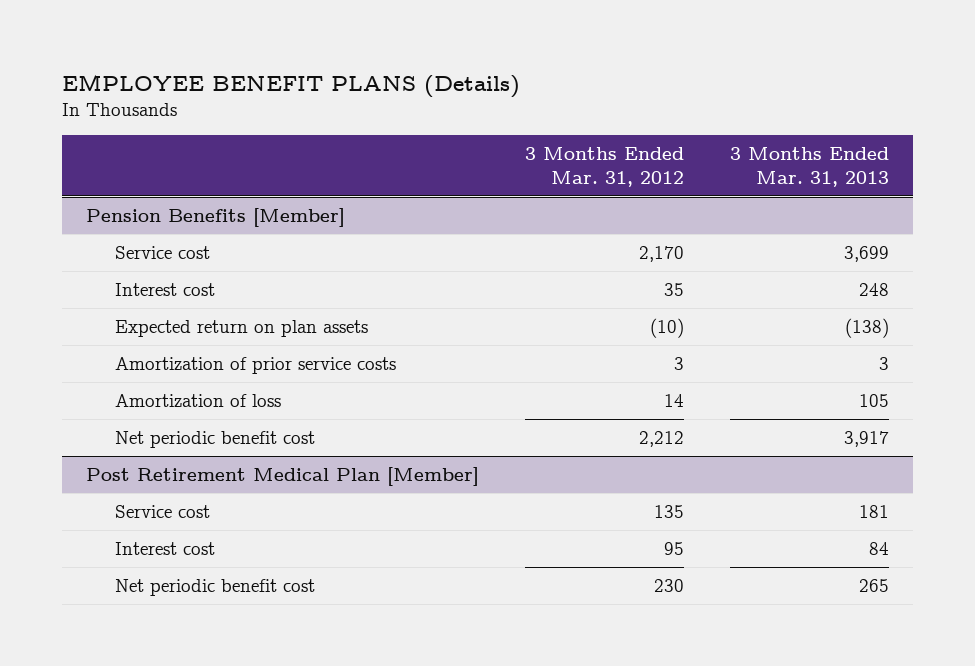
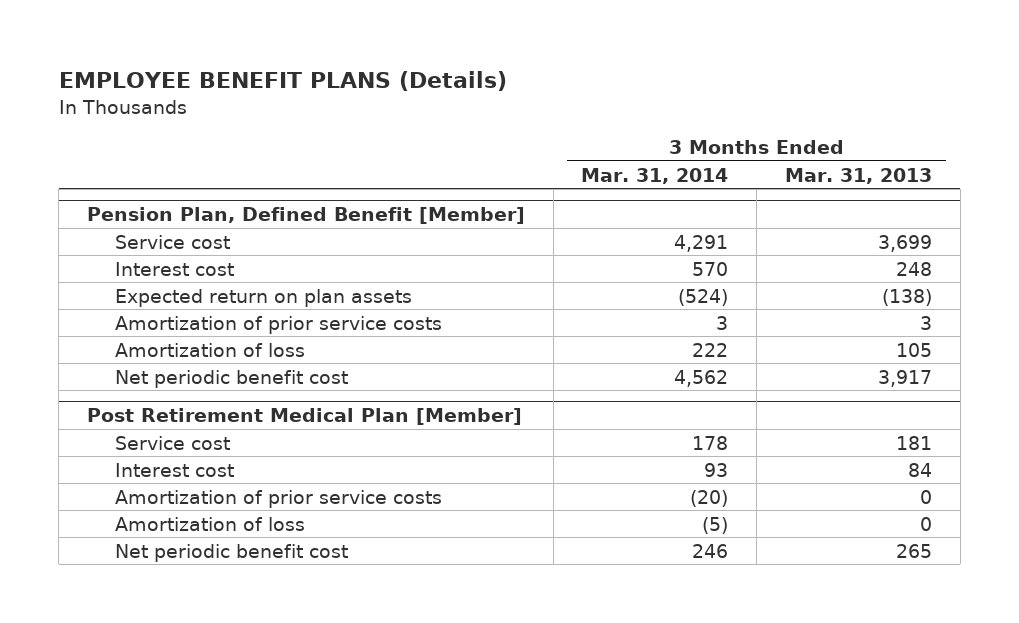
- | 3 Months Ended Mar. 31, 2012 | 3 Months Ended Mar. 31, 2013
+ | 3 Months Ended Mar. 31, 2014 | 3 Months Ended Mar. 31, 2013
- Pension Benefits [Member]
+ Pension Plan, Defined Benefit [Member]
@ Post Retirement Medical Plan [Member]
+ Amortization of prior service costs | (20) | 0
+ Amortization of loss | (5) | 0

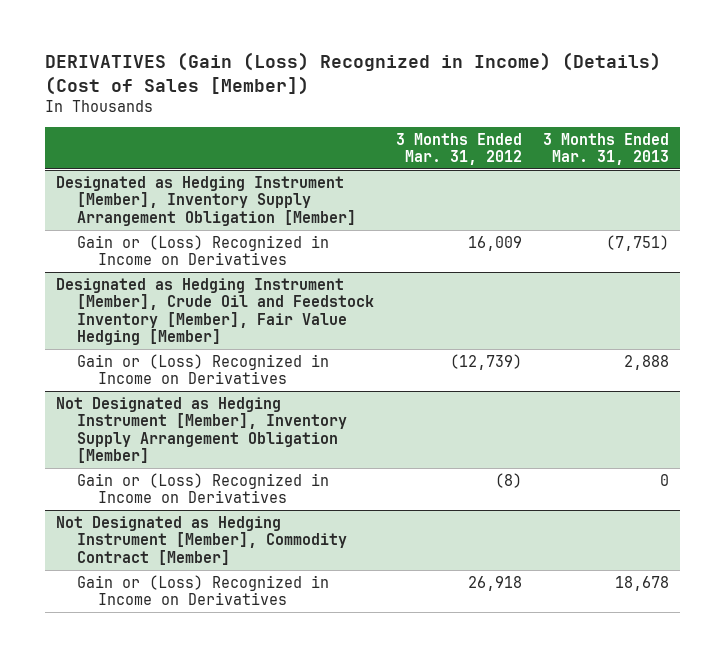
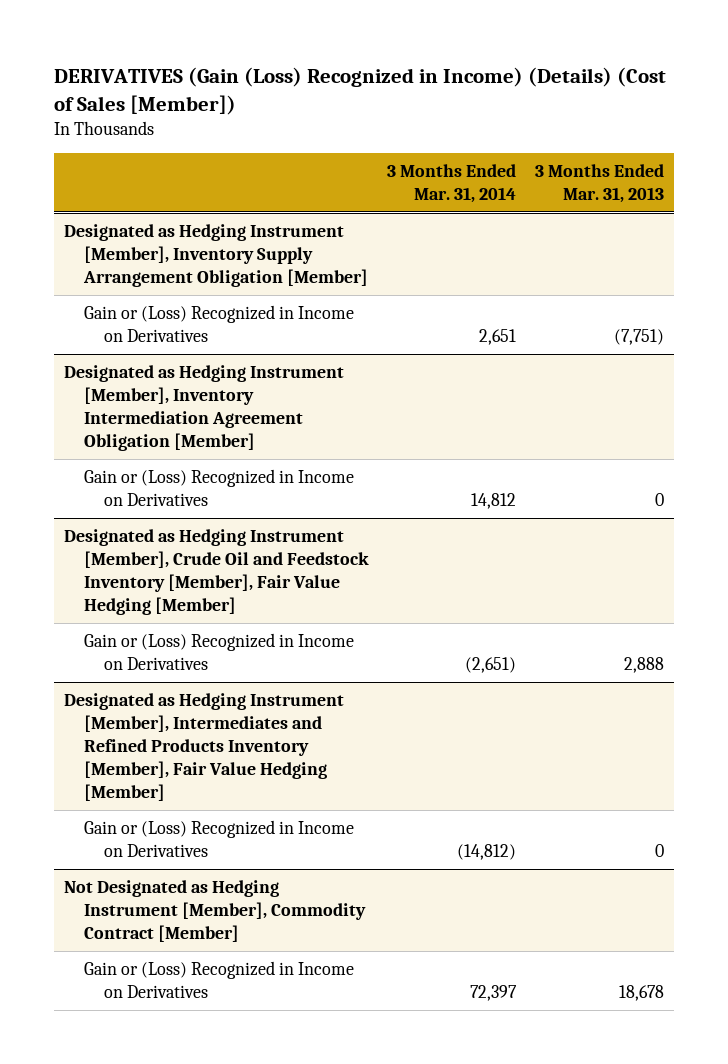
- | 3 Months Ended Mar. 31, 2012 | 3 Months Ended Mar. 31, 2013
+ | 3 Months Ended Mar. 31, 2014 | 3 Months Ended Mar. 31, 2013
+ Designated as Hedging Instrument [Member], Inventory Intermediation Agreement Obligation [Member]
+ Gain or (Loss) Recognized in Income on Derivatives | 14,812 | 0
- Not Designated as Hedging Instrument [Member], Inventory Supply Arrangement Obligation [Member]
+ Designated as Hedging Instrument [Member], Intermediates and Refined Products Inventory [Member], Fair Value Hedging [Member]

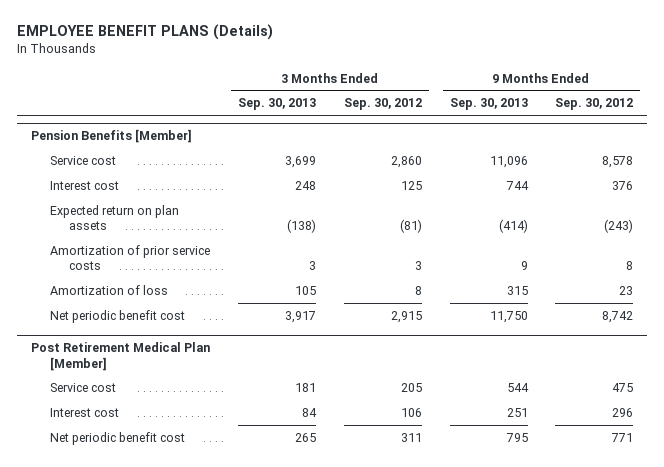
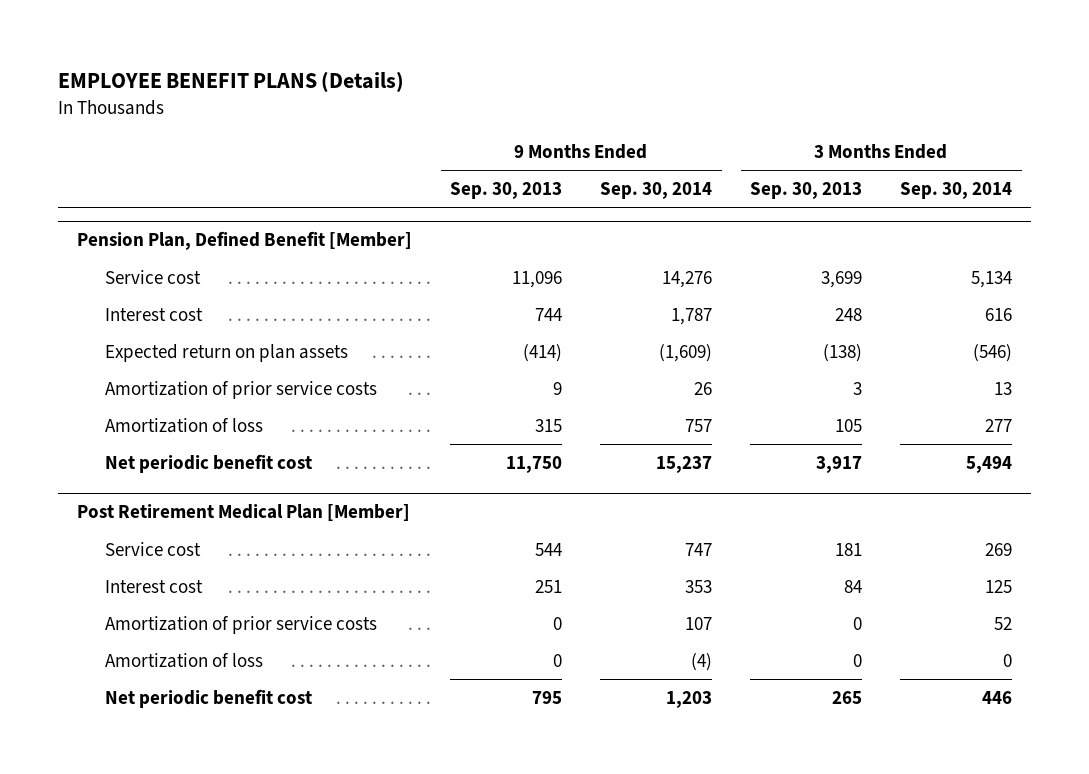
- | 3 Months Ended Sep. 30, 2013 | 3 Months Ended Sep. 30, 2012 | 9 Months Ended Sep. 30, 2013 | 9 Months Ended Sep. 30, 2012
+ | 9 Months Ended Sep. 30, 2013 | 9 Months Ended Sep. 30, 2014 | 3 Months Ended Sep. 30, 2013 | 3 Months Ended Sep. 30, 2014
- Pension Benefits [Member]
+ Pension Plan, Defined Benefit [Member]
@ Post Retirement Medical Plan [Member]
+ Amortization of prior service costs | 0 | 107 | 0 | 52
+ Amortization of loss | 0 | (4) | 0 | 0

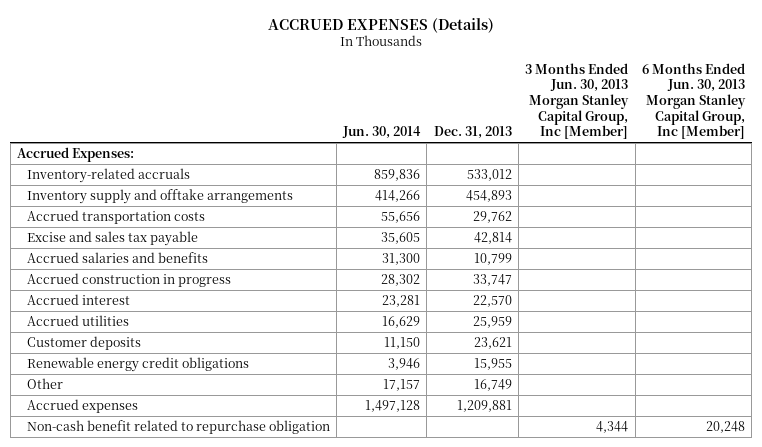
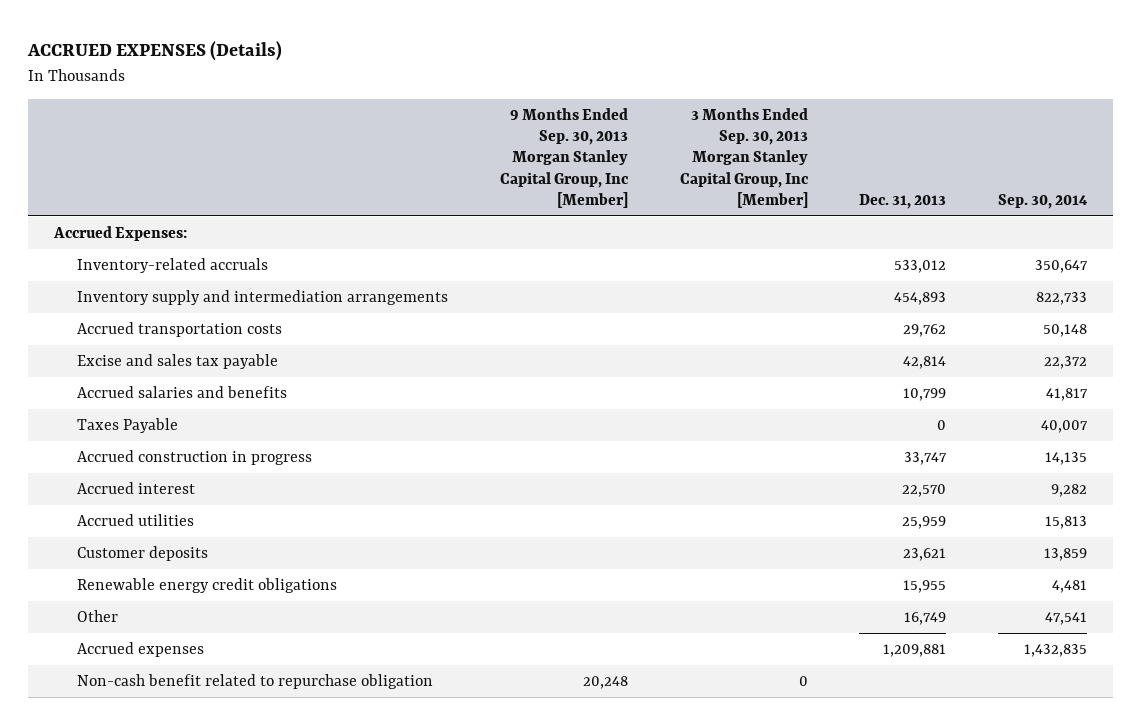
- | Jun. 30, 2014 | Dec. 31, 2013 | 3 Months Ended Jun. 30, 2013 Morgan Stanley Capital Group, Inc [Member] | 6 Months Ended Jun. 30, 2013 Morgan Stanley Capital Group, Inc [Member]
+ | 9 Months Ended Sep. 30, 2013 Morgan Stanley Capital Group, Inc [Member] | 3 Months Ended Sep. 30, 2013 Morgan Stanley Capital Group, Inc [Member] | Dec. 31, 2013 | Sep. 30, 2014
- Inventory supply and offtake arrangements | 414,266 | 454,893 | |
+ Inventory supply and intermediation arrangements | | | 454,893 | 822,733
+ Taxes Payable | | | 0 | 40,007

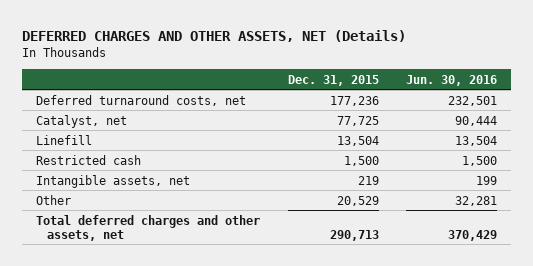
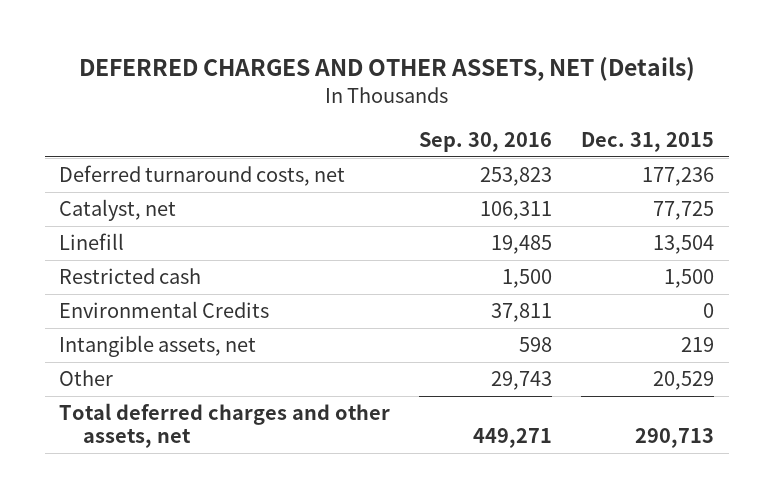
- | Dec. 31, 2015 | Jun. 30, 2016
+ | Sep. 30, 2016 | Dec. 31, 2015
+ Environmental Credits | 37,811 | 0

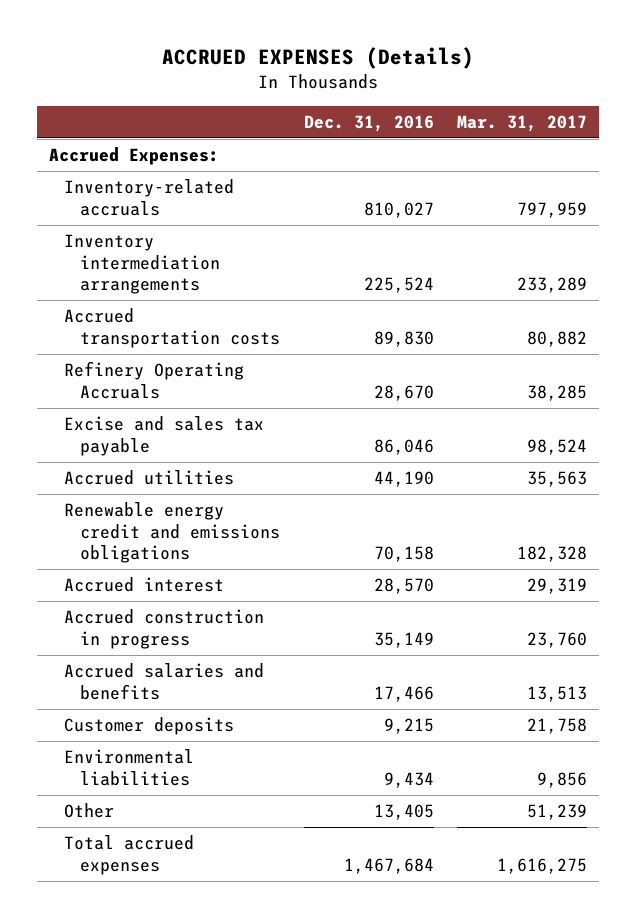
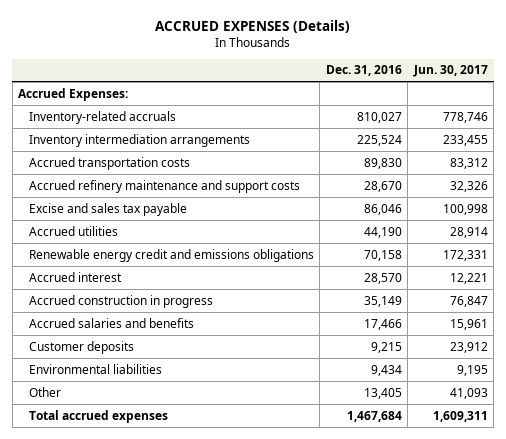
- | Dec. 31, 2016 | Mar. 31, 2017
+ | Dec. 31, 2016 | Jun. 30, 2017
- Refinery Operating Accruals | 28,670 | 38,285
+ Accrued refinery maintenance and support costs | 28,670 | 32,326

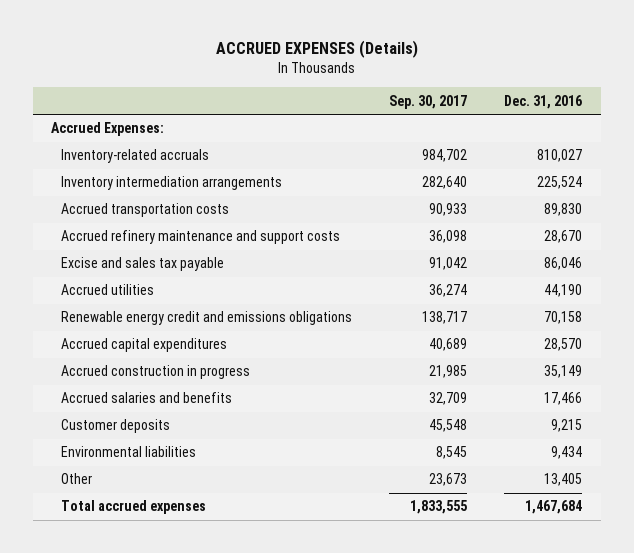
- | Dec. 31, 2016 | Jun. 30, 2017
+ | Sep. 30, 2017 | Dec. 31, 2016
- Accrued interest | 28,570 | 12,221
+ Accrued capital expenditures | 40,689 | 28,570

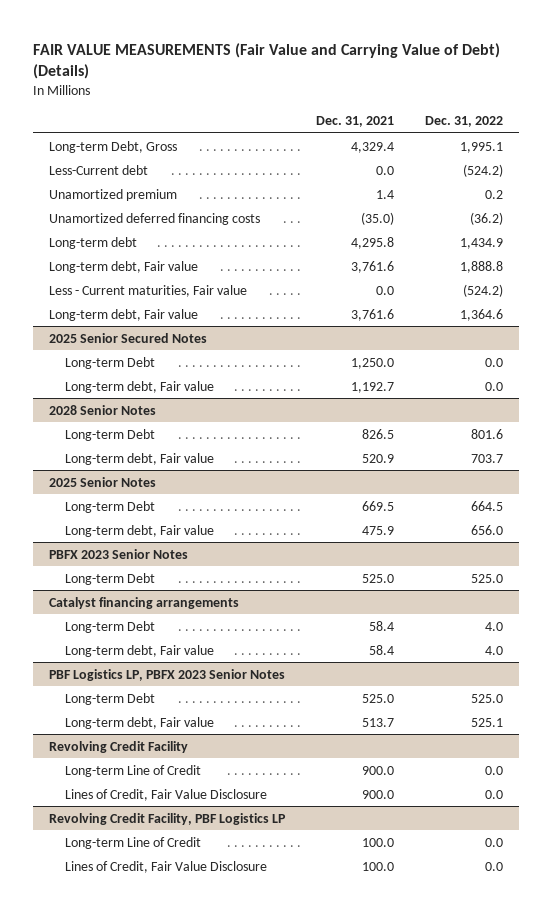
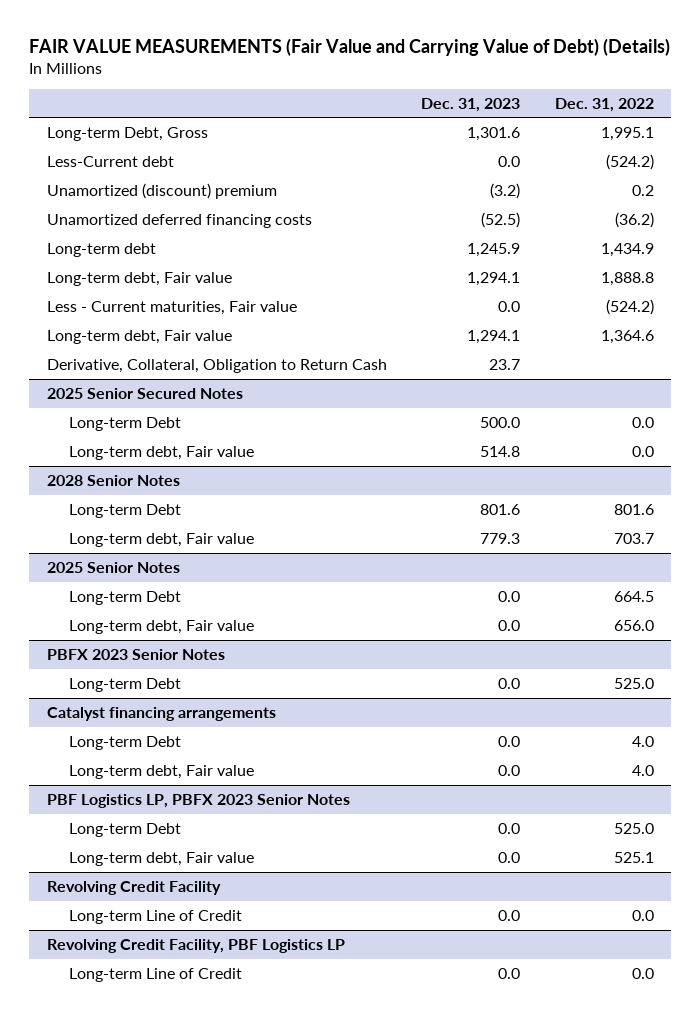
- | Dec. 31, 2021 | Dec. 31, 2022
+ | Dec. 31, 2023 | Dec. 31, 2022
- Unamortized premium | 1.4 | 0.2
+ Unamortized (discount) premium | (3.2) | 0.2
+ Derivative, Collateral, Obligation to Return Cash | 23.7 |
@ Revolving Credit Facility
- Lines of Credit, Fair Value Disclosure | 900.0 | 0.0
@ Revolving Credit Facility, PBF Logistics LP
- Lines of Credit, Fair Value Disclosure | 100.0 | 0.0

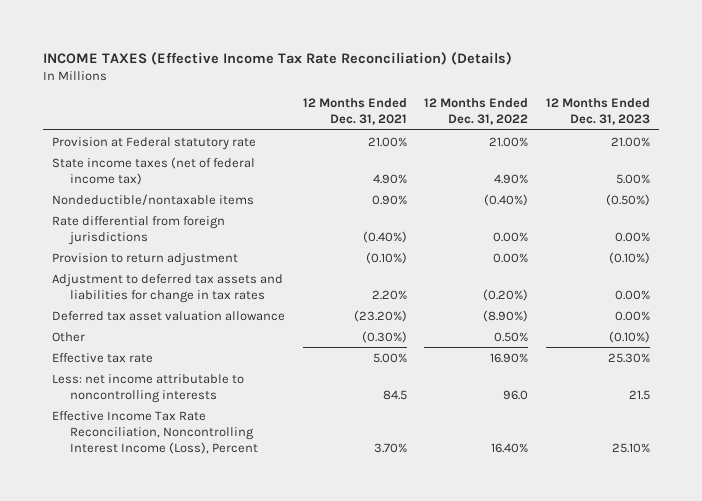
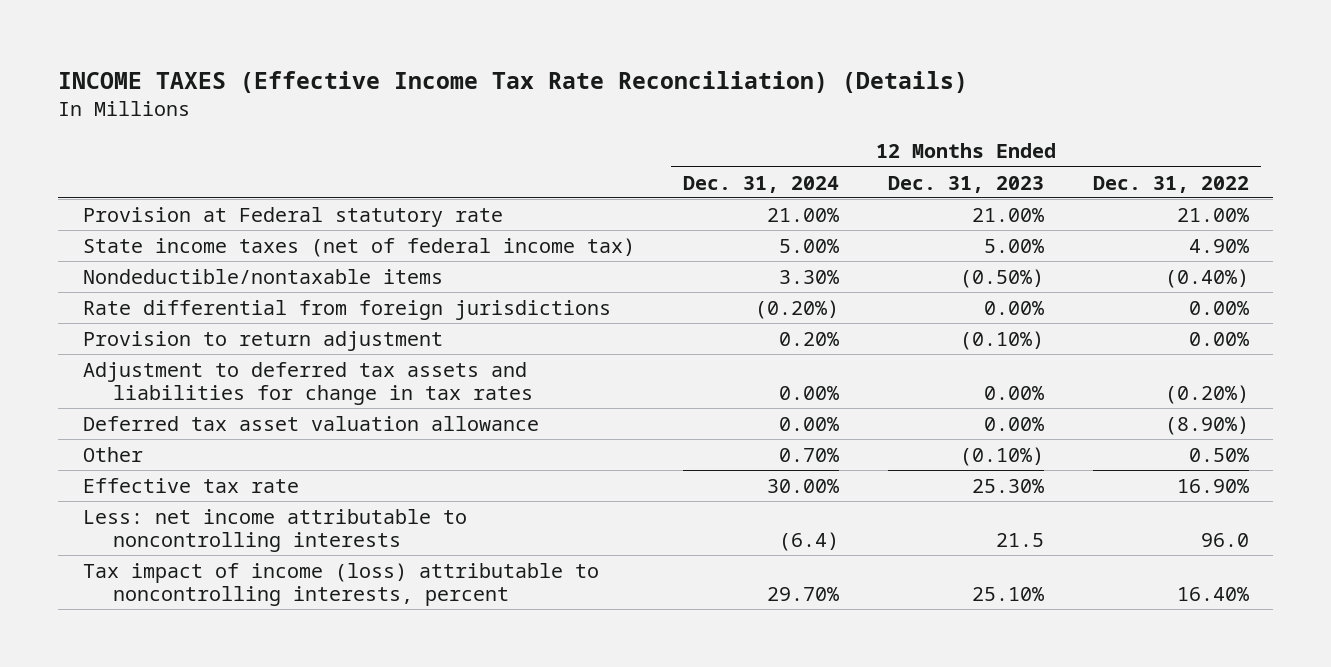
- | 12 Months Ended Dec. 31, 2021 | 12 Months Ended Dec. 31, 2022 | 12 Months Ended Dec. 31, 2023
+ | 12 Months Ended Dec. 31, 2024 | 12 Months Ended Dec. 31, 2023 | 12 Months Ended Dec. 31, 2022
- Effective Income Tax Rate Reconciliation, Noncontrolling Interest Income (Loss), Percent | 3.70% | 16.40% | 25.10%
+ Tax impact of income (loss) attributable to noncontrolling interests, percent | 29.70% | 25.10% | 16.40%

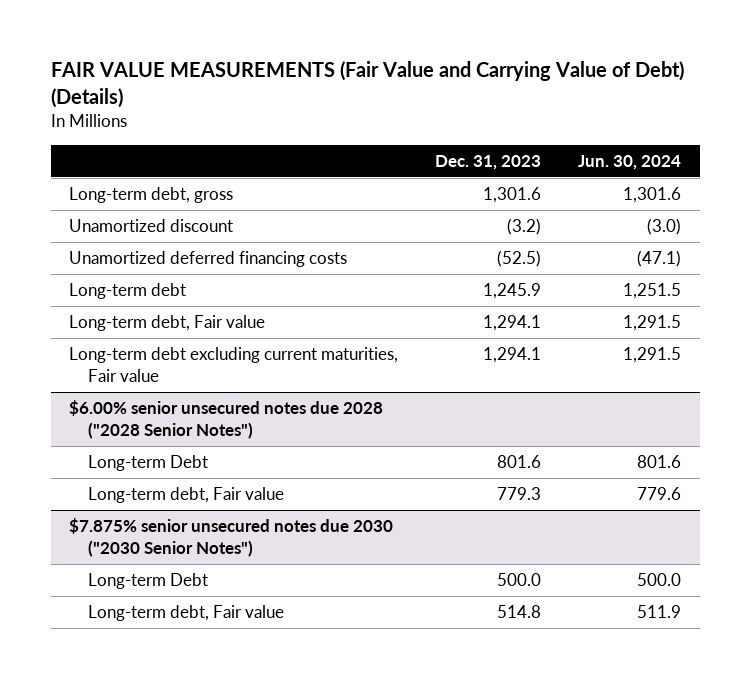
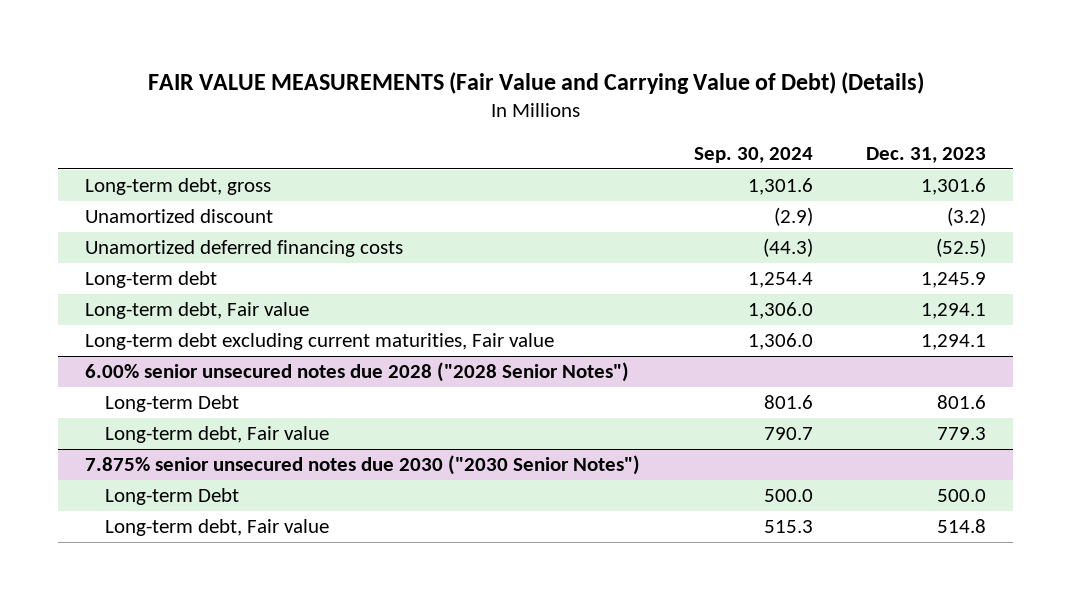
- | Dec. 31, 2023 | Jun. 30, 2024
+ | Sep. 30, 2024 | Dec. 31, 2023
- $6.00% senior unsecured notes due 2028 ("2028 Senior Notes")
+ 6.00% senior unsecured notes due 2028 ("2028 Senior Notes")
- $7.875% senior unsecured notes due 2030 ("2030 Senior Notes")
+ 7.875% senior unsecured notes due 2030 ("2030 Senior Notes")

